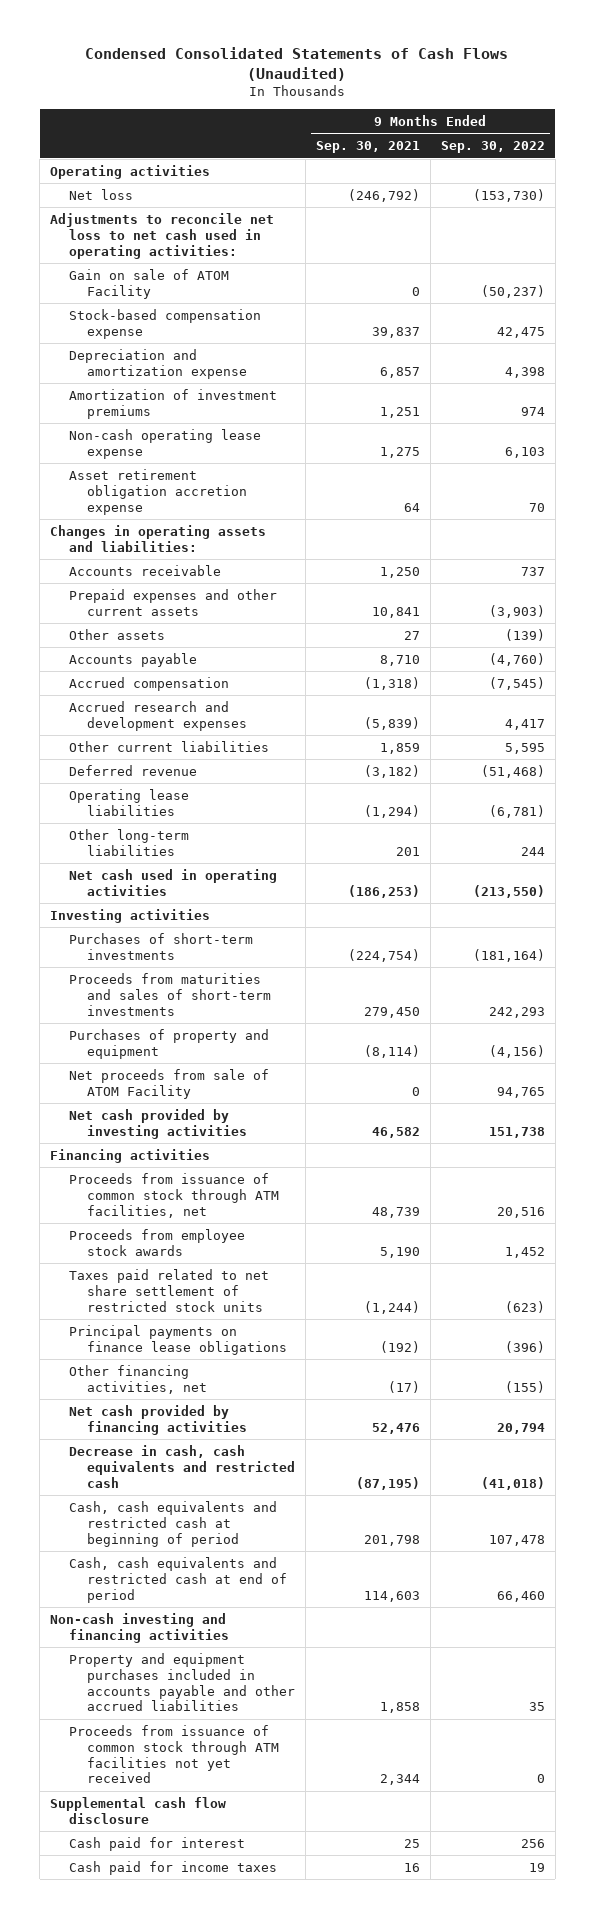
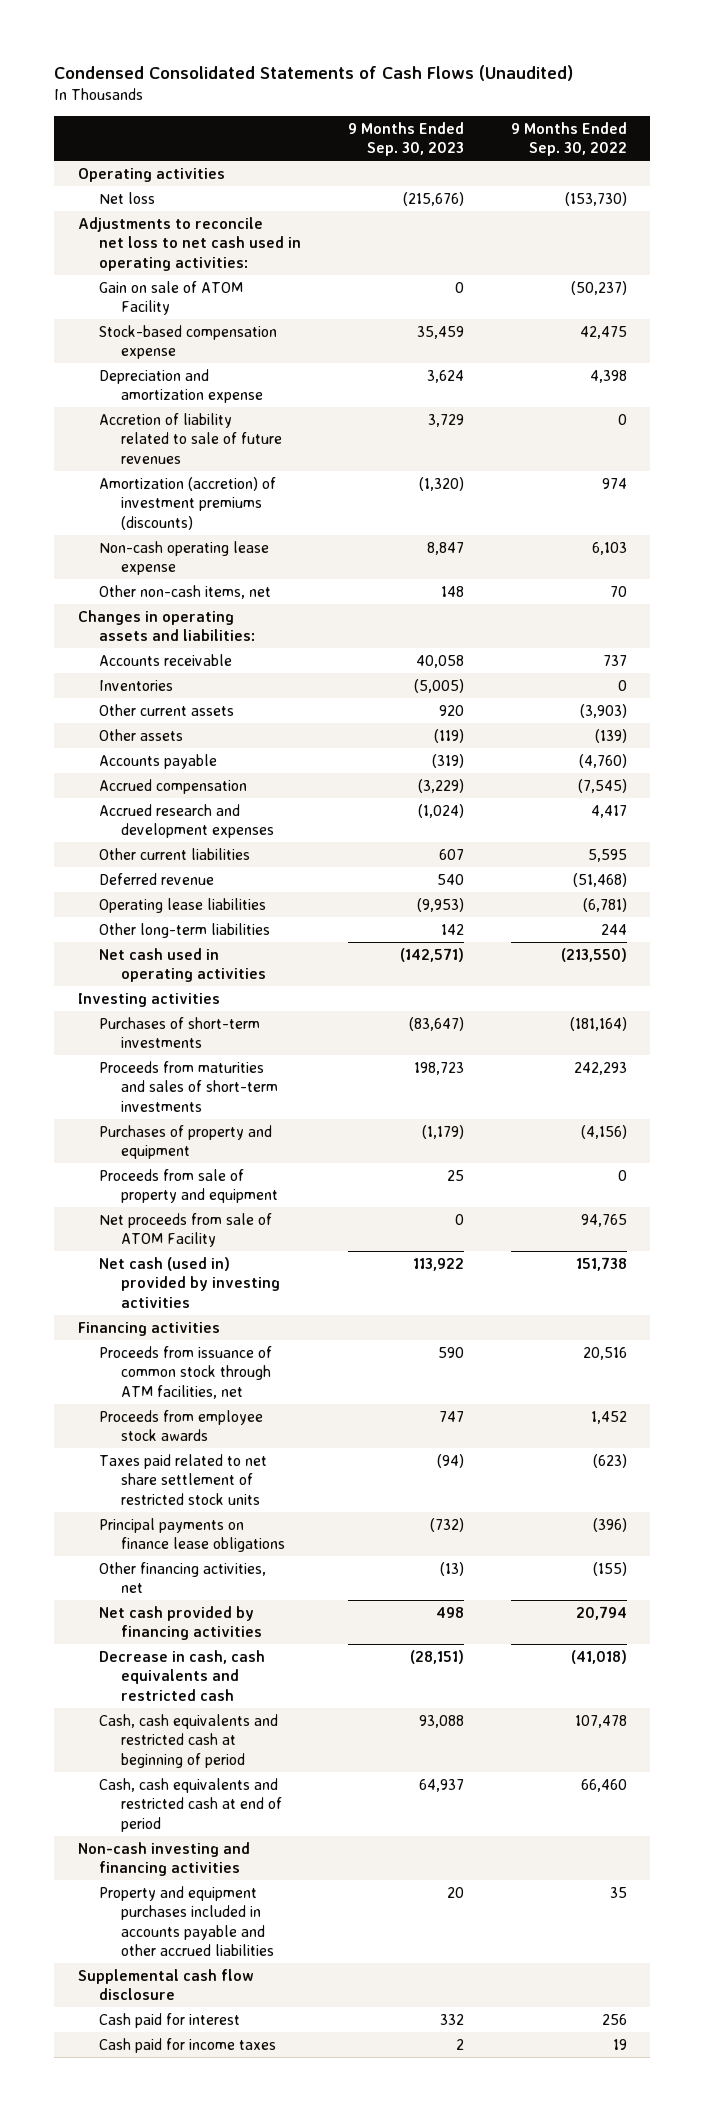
- | 9 Months Ended Sep. 30, 2021 | 9 Months Ended Sep. 30, 2022
+ | 9 Months Ended Sep. 30, 2023 | 9 Months Ended Sep. 30, 2022
- Amortization of investment premiums | 1,251 | 974
+ Accretion of liability related to sale of future revenues | 3,729 | 0
+ Amortization (accretion) of investment premiums (discounts) | (1,320) | 974
- Asset retirement obligation accretion expense | 64 | 70
+ Other non-cash items, net | 148 | 70
- Prepaid expenses and other current assets | 10,841 | (3,903)
+ Inventories | (5,005) | 0
+ Other current assets | 920 | (3,903)
+ Proceeds from sale of property and equipment | 25 | 0
- Net cash provided by investing activities | 46,582 | 151,738
+ Net cash (used in) provided by investing activities | 113,922 | 151,738
- Proceeds from issuance of common stock through ATM facilities not yet received | 2,344 | 0

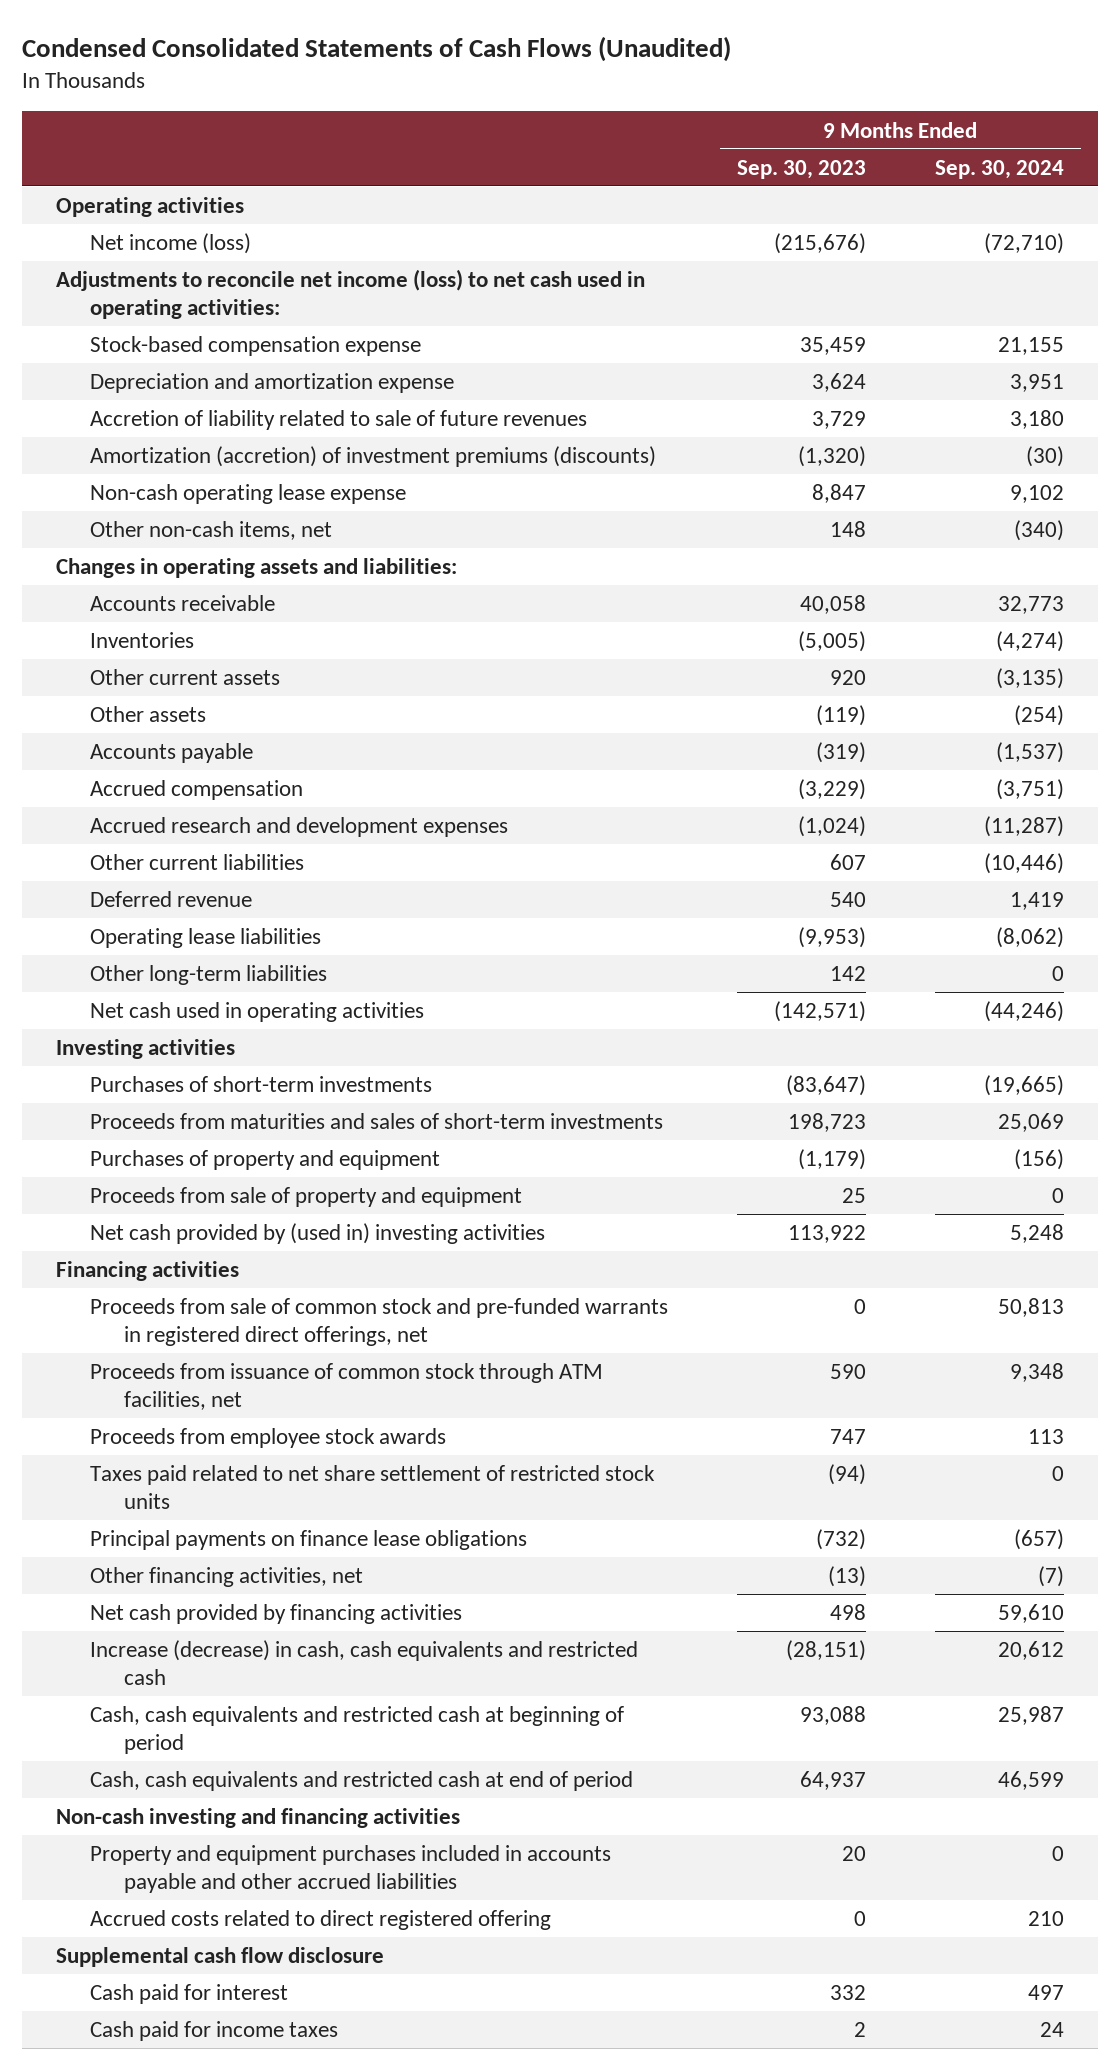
- | 9 Months Ended Sep. 30, 2023 | 9 Months Ended Sep. 30, 2022
+ | 9 Months Ended Sep. 30, 2023 | 9 Months Ended Sep. 30, 2024
- Net loss | (215,676) | (153,730)
- Adjustments to reconcile net loss to net cash used in operating activities:
- Gain on sale of ATOM Facility | 0 | (50,237)
+ Net income (loss) | (215,676) | (72,710)
+ Adjustments to reconcile net income (loss) to net cash used in operating activities:
- Net proceeds from sale of ATOM Facility | 0 | 94,765
- Net cash (used in) provided by investing activities | 113,922 | 151,738
+ Net cash provided by (used in) investing activities | 113,922 | 5,248
+ Proceeds from sale of common stock and pre-funded warrants in registered direct offerings, net | 0 | 50,813
- Decrease in cash, cash equivalents and restricted cash | (28,151) | (41,018)
+ Increase (decrease) in cash, cash equivalents and restricted cash | (28,151) | 20,612
+ Accrued costs related to direct registered offering | 0 | 210

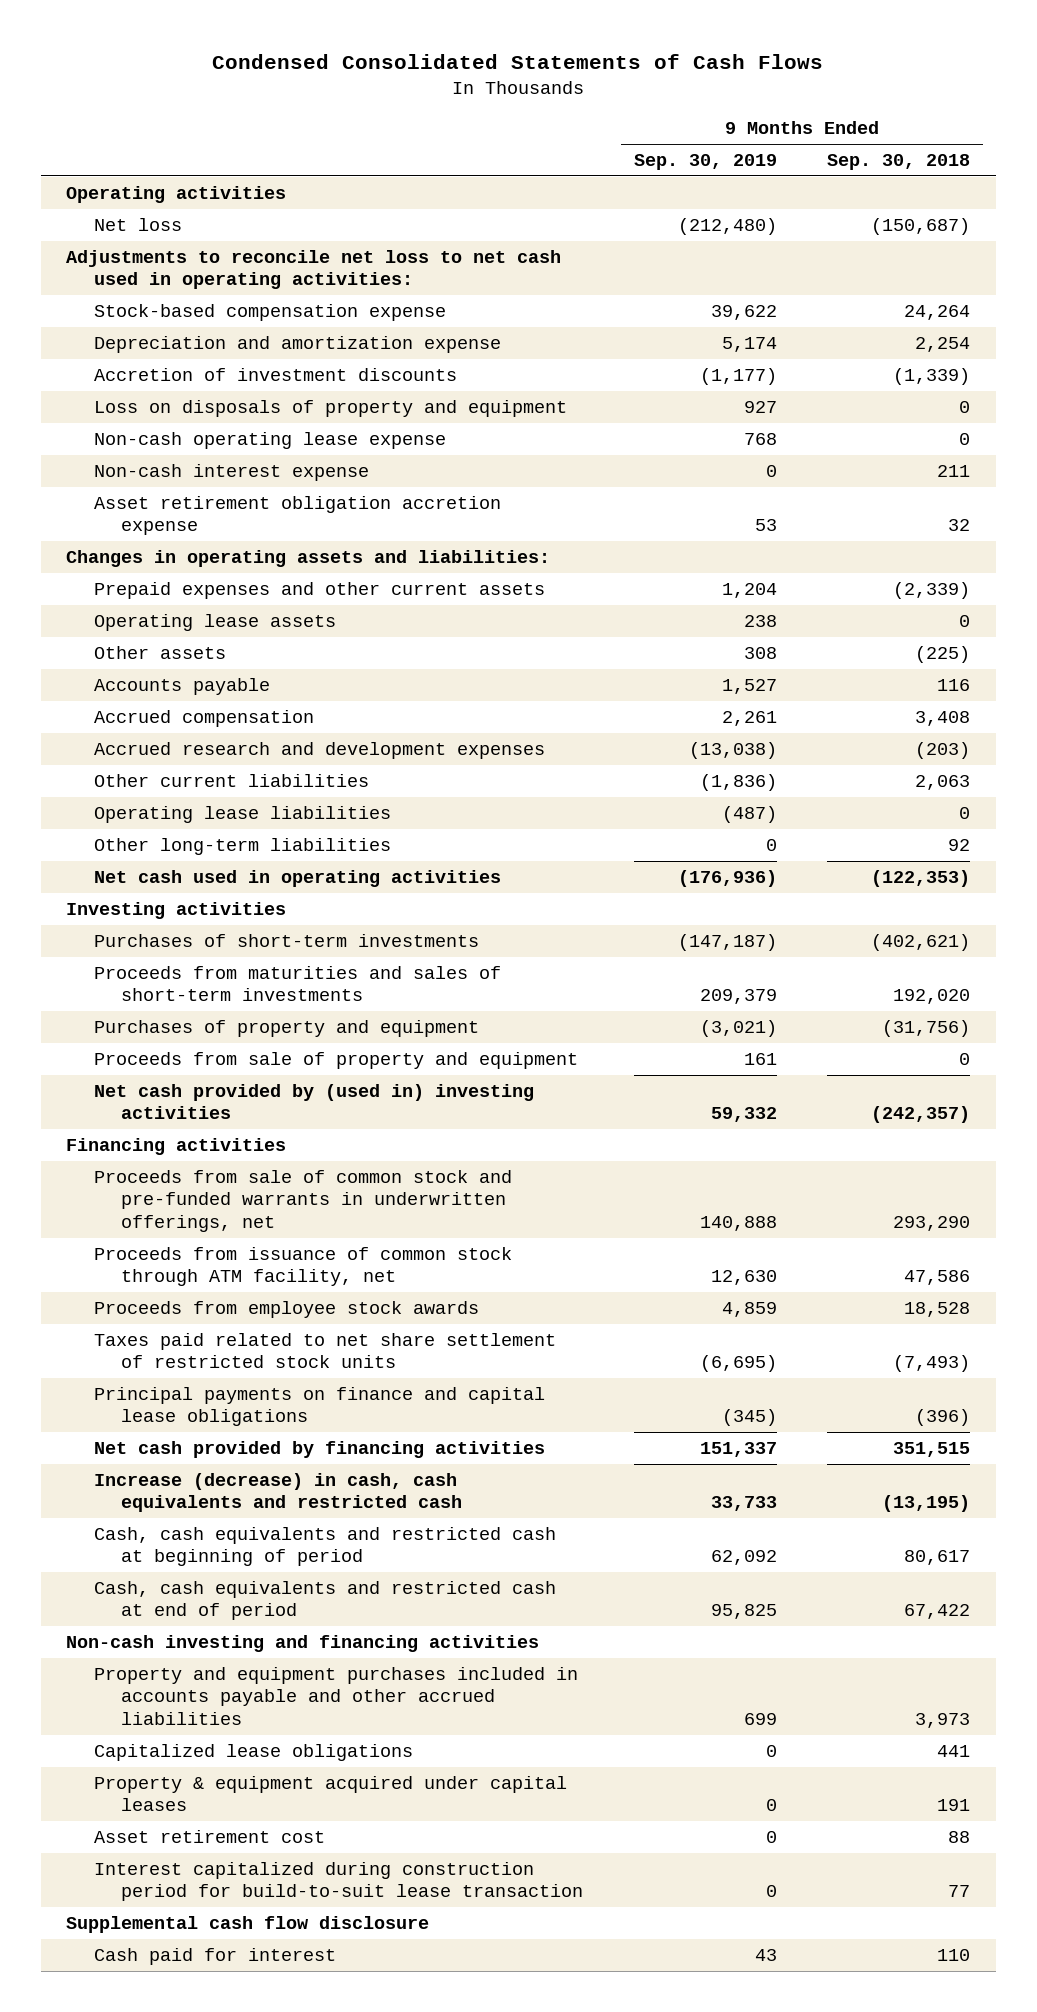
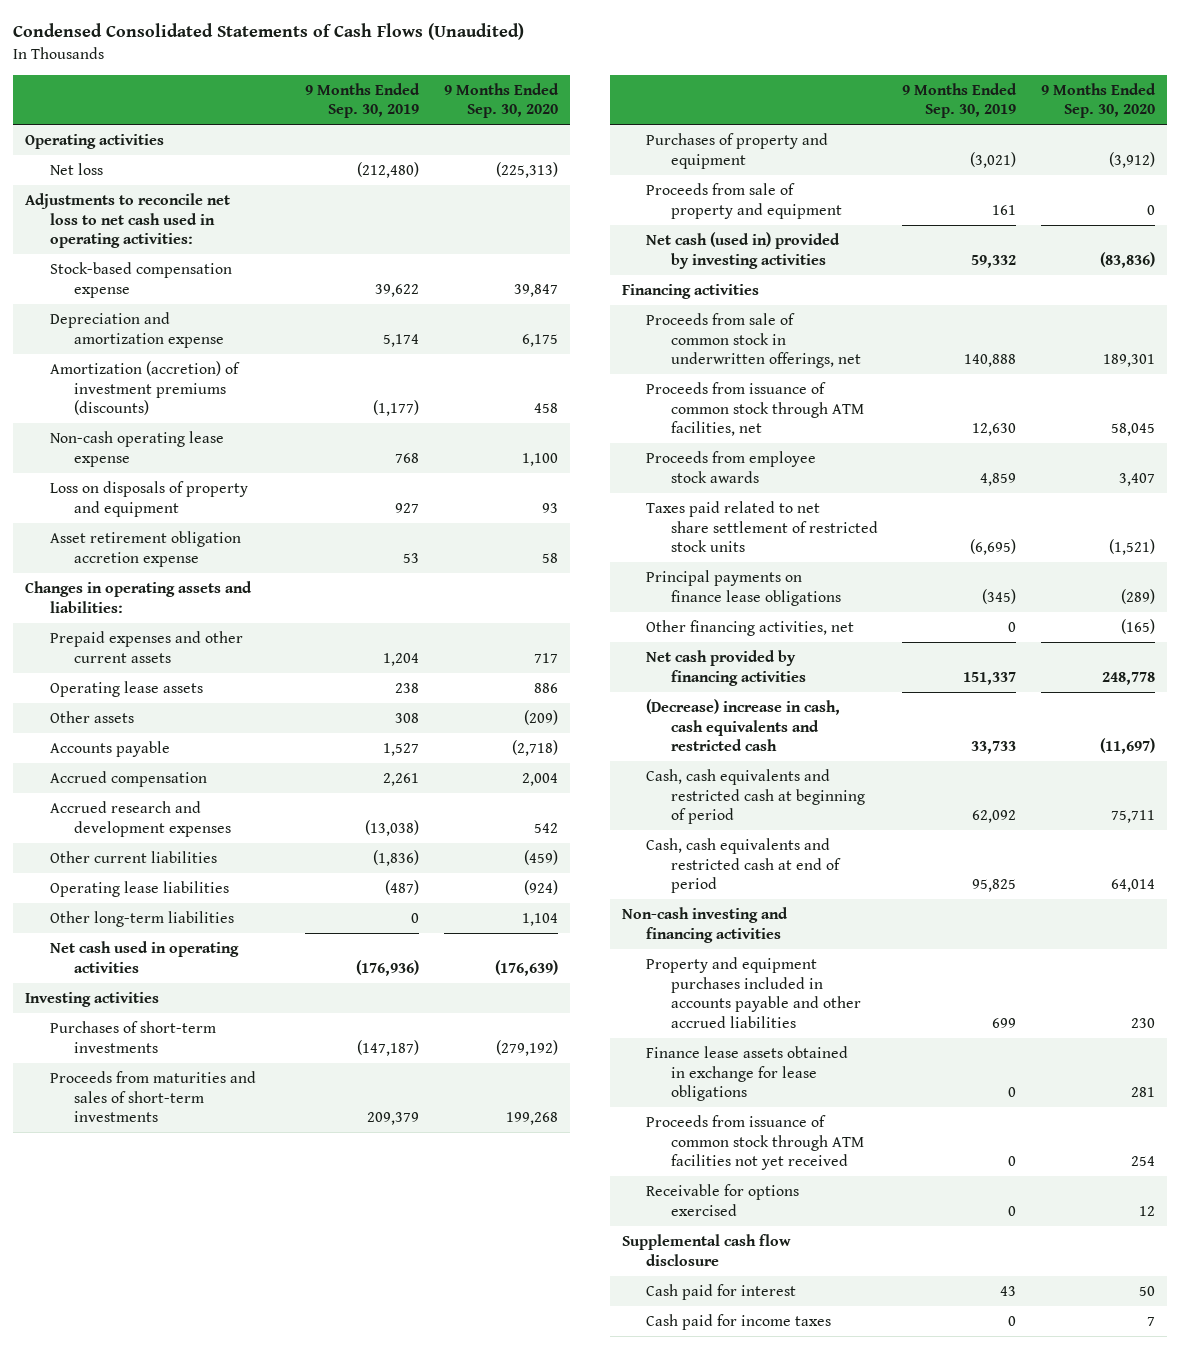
- Condensed Consolidated Statements of Cash Flows
+ Condensed Consolidated Statements of Cash Flows (Unaudited)
- | 9 Months Ended Sep. 30, 2019 | 9 Months Ended Sep. 30, 2018
+ | 9 Months Ended Sep. 30, 2019 | 9 Months Ended Sep. 30, 2020
- Accretion of investment discounts | (1,177) | (1,339)
+ Amortization (accretion) of investment premiums (discounts) | (1,177) | 458
- Non-cash interest expense | 0 | 211
moved down: Loss on disposals of property and equipment | 927 | 93
- Net cash provided by (used in) investing activities | 59,332 | (242,357)
+ Net cash (used in) provided by investing activities | 59,332 | (83,836)
- Proceeds from sale of common stock and pre-funded warrants in underwritten offerings, net | 140,888 | 293,290
- Proceeds from issuance of common stock through ATM facility, net | 12,630 | 47,586
+ Proceeds from sale of common stock in underwritten offerings, net | 140,888 | 189,301
+ Proceeds from issuance of common stock through ATM facilities, net | 12,630 | 58,045
- Principal payments on finance and capital lease obligations | (345) | (396)
+ Principal payments on finance lease obligations | (345) | (289)
+ Other financing activities, net | 0 | (165)
- Increase (decrease) in cash, cash equivalents and restricted cash | 33,733 | (13,195)
+ (Decrease) increase in cash, cash equivalents and restricted cash | 33,733 | (11,697)
- Capitalized lease obligations | 0 | 441
- Property & equipment acquired under capital leases | 0 | 191
- Asset retirement cost | 0 | 88
- Interest capitalized during construction period for build-to-suit lease transaction | 0 | 77
+ Finance lease assets obtained in exchange for lease obligations | 0 | 281
+ Proceeds from issuance of common stock through ATM facilities not yet received | 0 | 254
+ Receivable for options exercised | 0 | 12
+ Cash paid for income taxes | 0 | 7

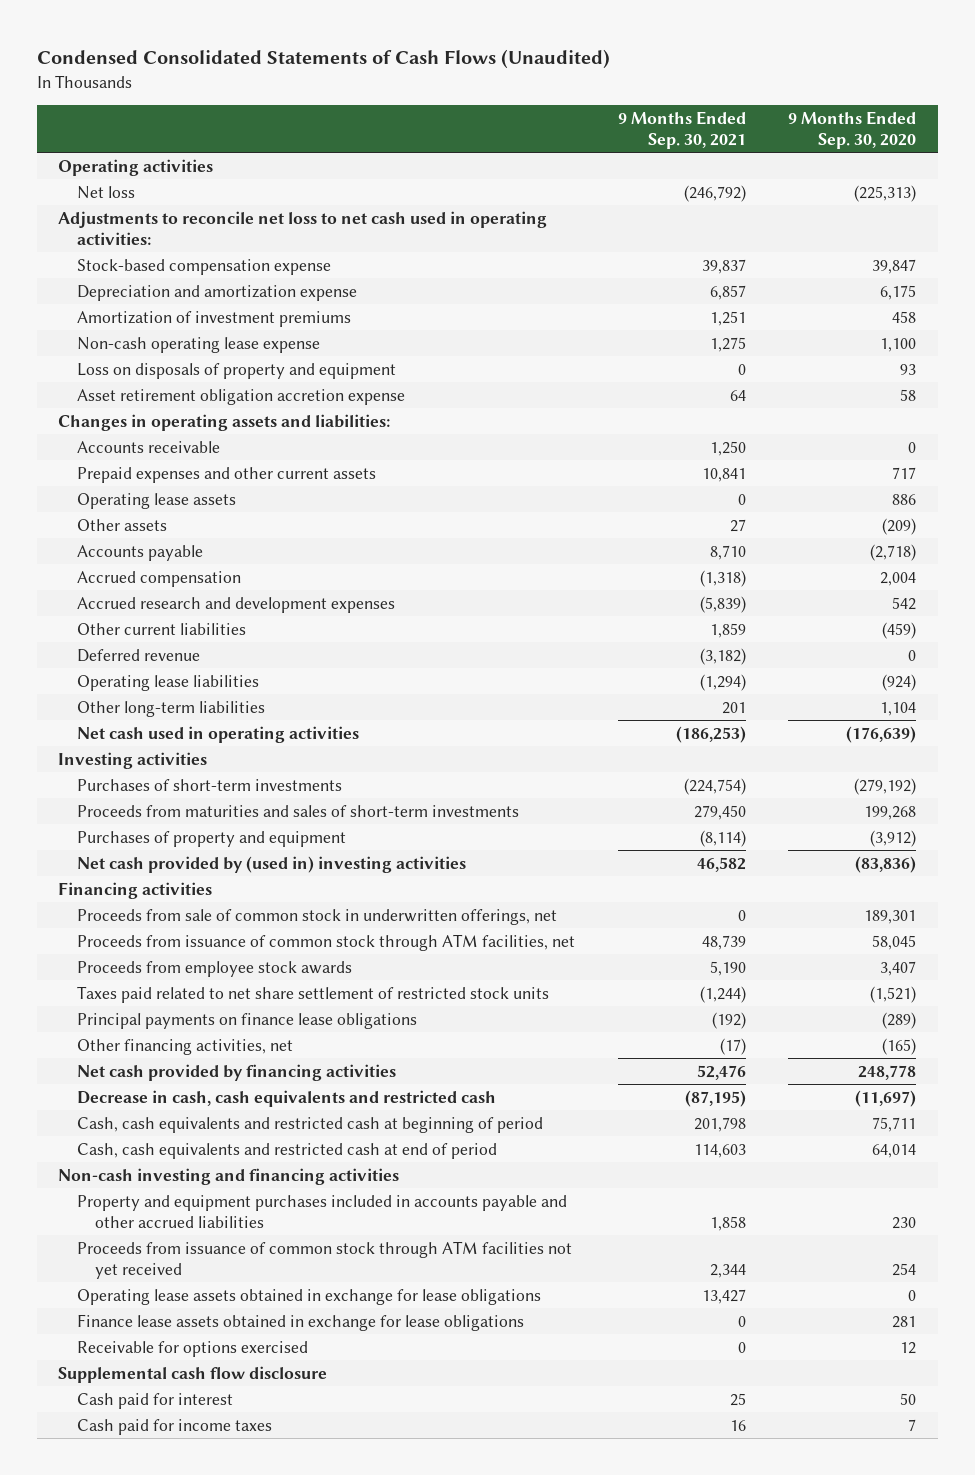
- | 9 Months Ended Sep. 30, 2019 | 9 Months Ended Sep. 30, 2020
+ | 9 Months Ended Sep. 30, 2021 | 9 Months Ended Sep. 30, 2020
- Amortization (accretion) of investment premiums (discounts) | (1,177) | 458
+ Amortization of investment premiums | 1,251 | 458
+ Accounts receivable | 1,250 | 0
+ Deferred revenue | (3,182) | 0
- Proceeds from sale of property and equipment | 161 | 0
- Net cash (used in) provided by investing activities | 59,332 | (83,836)
+ Net cash provided by (used in) investing activities | 46,582 | (83,836)
- (Decrease) increase in cash, cash equivalents and restricted cash | 33,733 | (11,697)
+ Decrease in cash, cash equivalents and restricted cash | (87,195) | (11,697)
+ Operating lease assets obtained in exchange for lease obligations | 13,427 | 0
moved down: Finance lease assets obtained in exchange for lease obligations | 0 | 281

